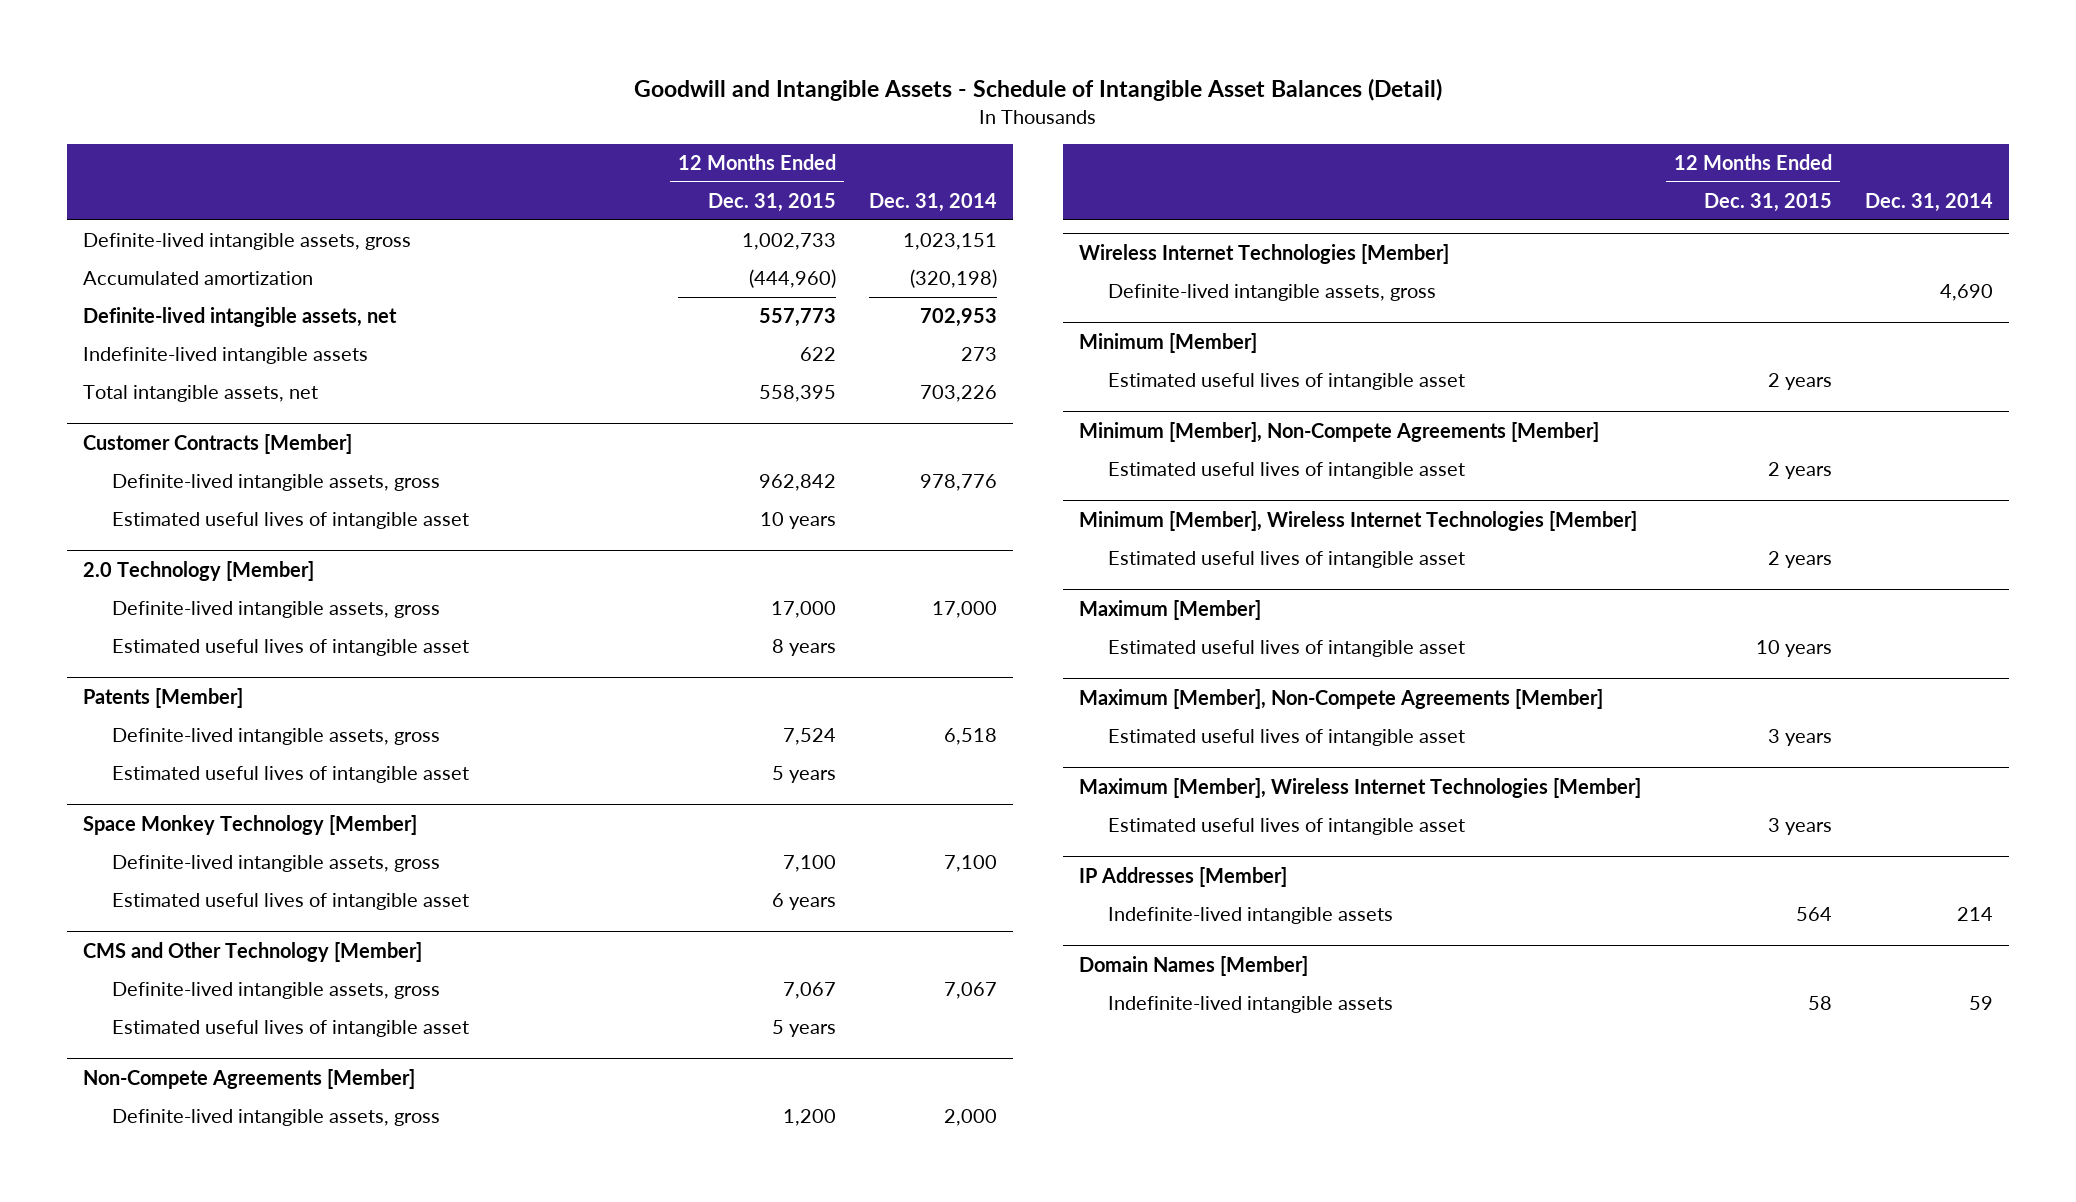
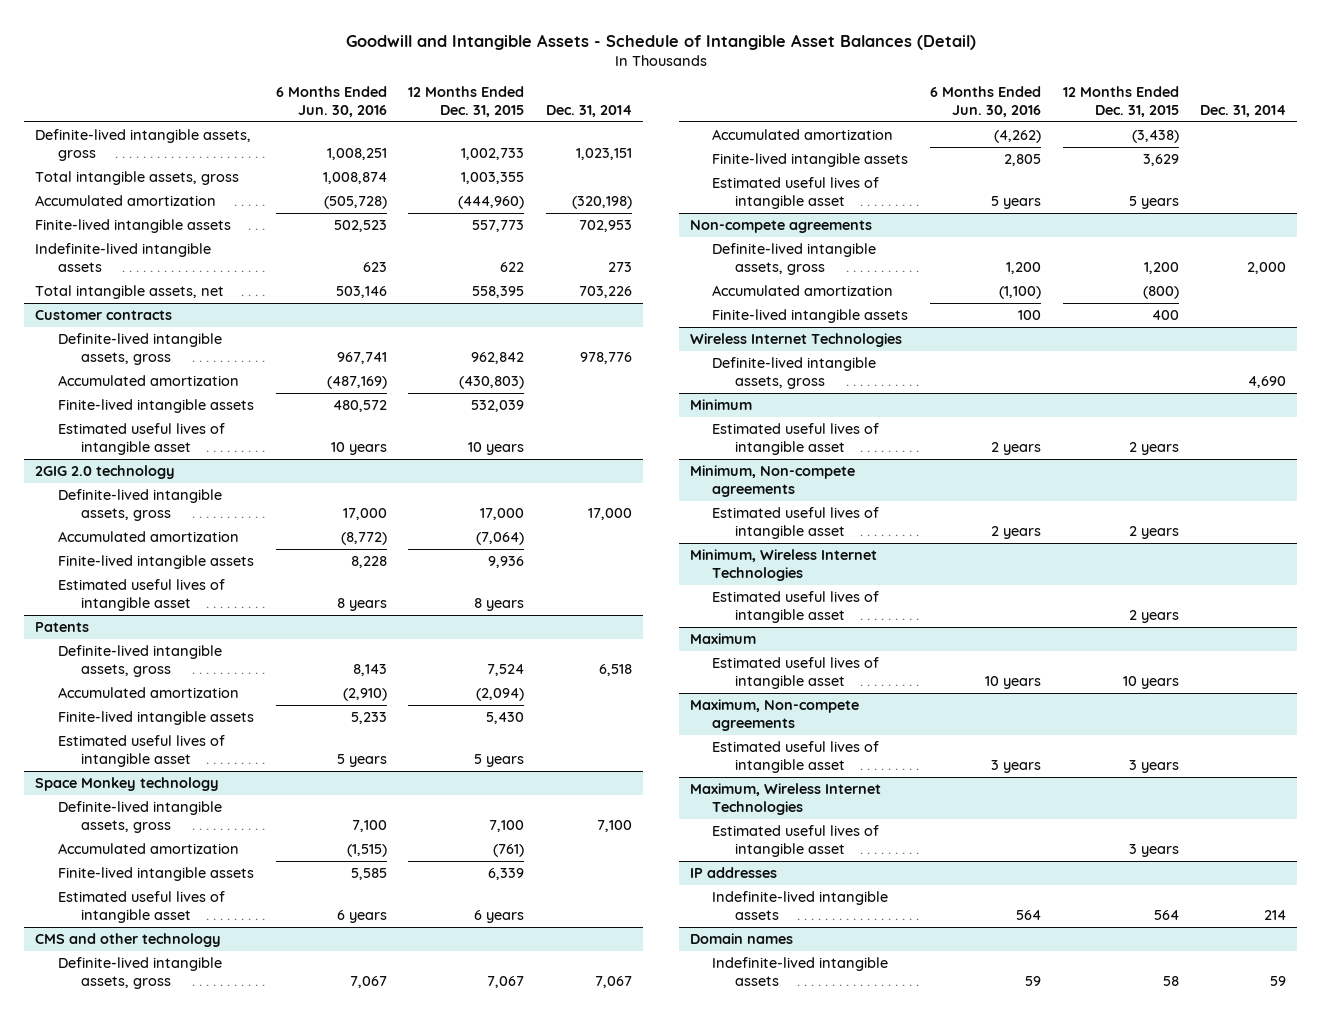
- | 12 Months Ended Dec. 31, 2015 | Dec. 31, 2014
+ | 6 Months Ended Jun. 30, 2016 | 12 Months Ended Dec. 31, 2015 | Dec. 31, 2014
+ Total intangible assets, gross | 1,008,874 | 1,003,355 |
- Definite-lived intangible assets, net | 557,773 | 702,953
+ Finite-lived intangible assets | 502,523 | 557,773 | 702,953
- Customer Contracts [Member]
+ Customer contracts
+ Accumulated amortization | (487,169) | (430,803) |
+ Finite-lived intangible assets | 480,572 | 532,039 |
- 2.0 Technology [Member]
+ 2GIG 2.0 technology
+ Accumulated amortization | (8,772) | (7,064) |
+ Finite-lived intangible assets | 8,228 | 9,936 |
- Patents [Member]
+ Patents
+ Accumulated amortization | (2,910) | (2,094) |
+ Finite-lived intangible assets | 5,233 | 5,430 |
- Space Monkey Technology [Member]
+ Space Monkey technology
+ Accumulated amortization | (1,515) | (761) |
+ Finite-lived intangible assets | 5,585 | 6,339 |
- CMS and Other Technology [Member]
+ CMS and other technology
+ Accumulated amortization | (4,262) | (3,438) |
+ Finite-lived intangible assets | 2,805 | 3,629 |
- Non-Compete Agreements [Member]
+ Non-compete agreements
- Wireless Internet Technologies [Member]
+ Accumulated amortization | (1,100) | (800) |
+ Finite-lived intangible assets | 100 | 400 |
+ Wireless Internet Technologies
- Minimum [Member]
+ Minimum
- Minimum [Member], Non-Compete Agreements [Member]
+ Minimum, Non-compete agreements
- Minimum [Member], Wireless Internet Technologies [Member]
+ Minimum, Wireless Internet Technologies
- Maximum [Member]
+ Maximum
- Maximum [Member], Non-Compete Agreements [Member]
+ Maximum, Non-compete agreements
- Maximum [Member], Wireless Internet Technologies [Member]
+ Maximum, Wireless Internet Technologies
- IP Addresses [Member]
+ IP addresses
- Domain Names [Member]
+ Domain names

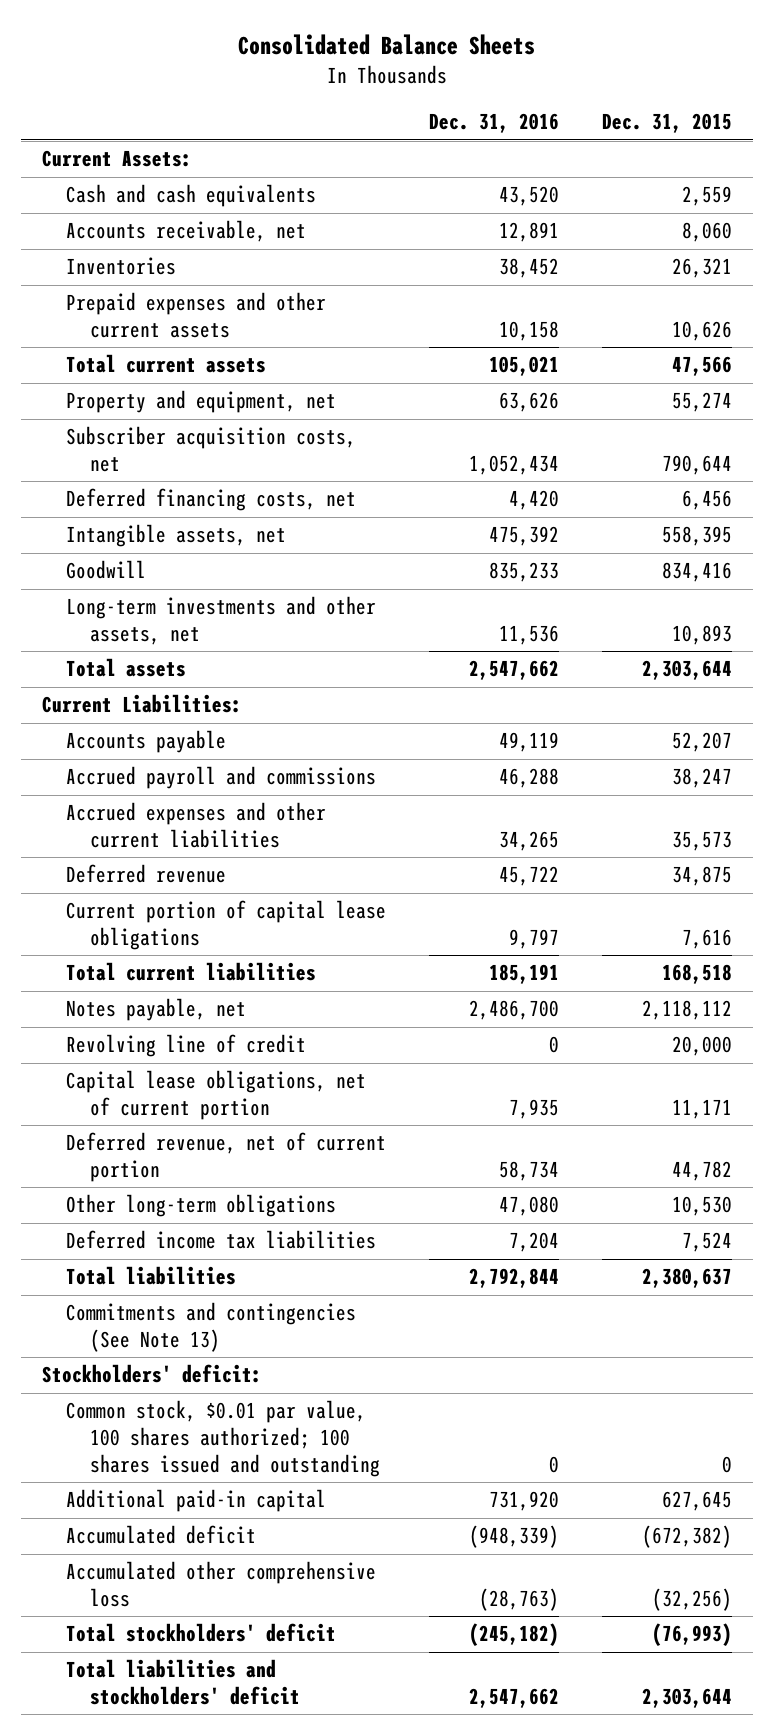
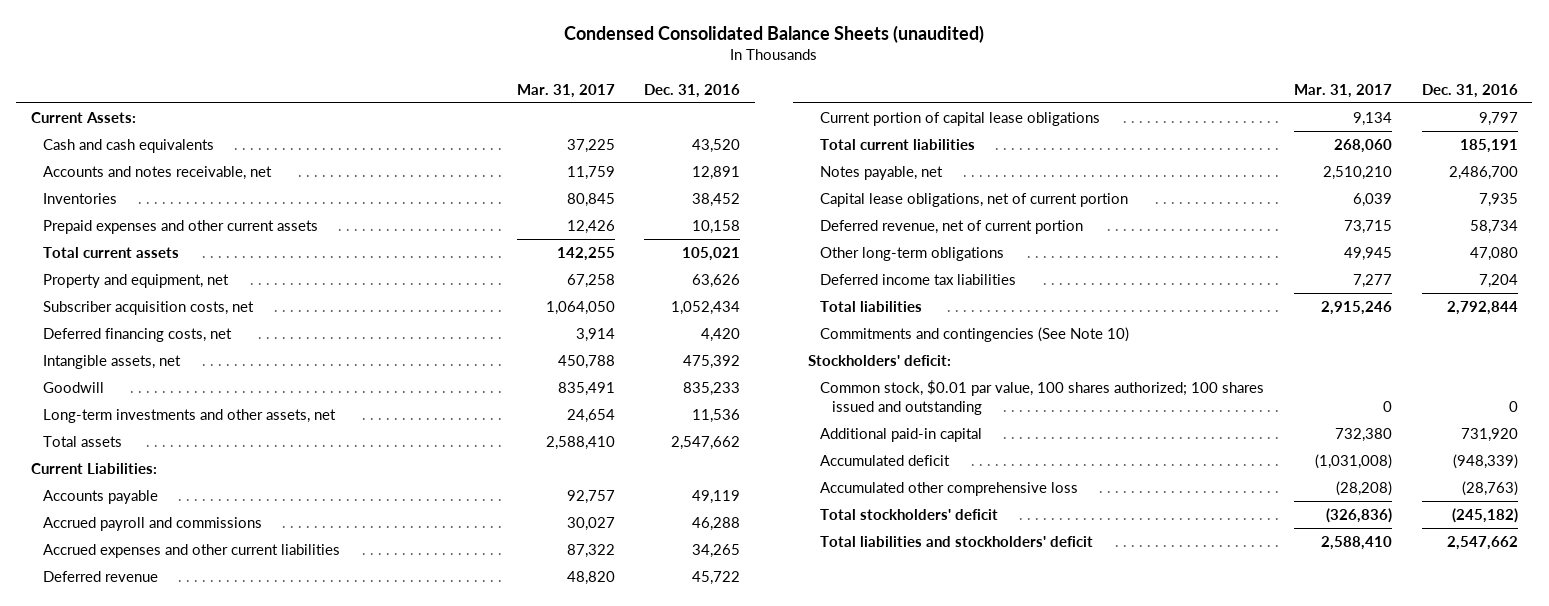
- Consolidated Balance Sheets
+ Condensed Consolidated Balance Sheets (unaudited)
- | Dec. 31, 2016 | Dec. 31, 2015
+ | Mar. 31, 2017 | Dec. 31, 2016
- Accounts receivable, net | 12,891 | 8,060
+ Accounts and notes receivable, net | 11,759 | 12,891
- Revolving line of credit | 0 | 20,000
- Commitments and contingencies (See Note 13)
+ Commitments and contingencies (See Note 10)

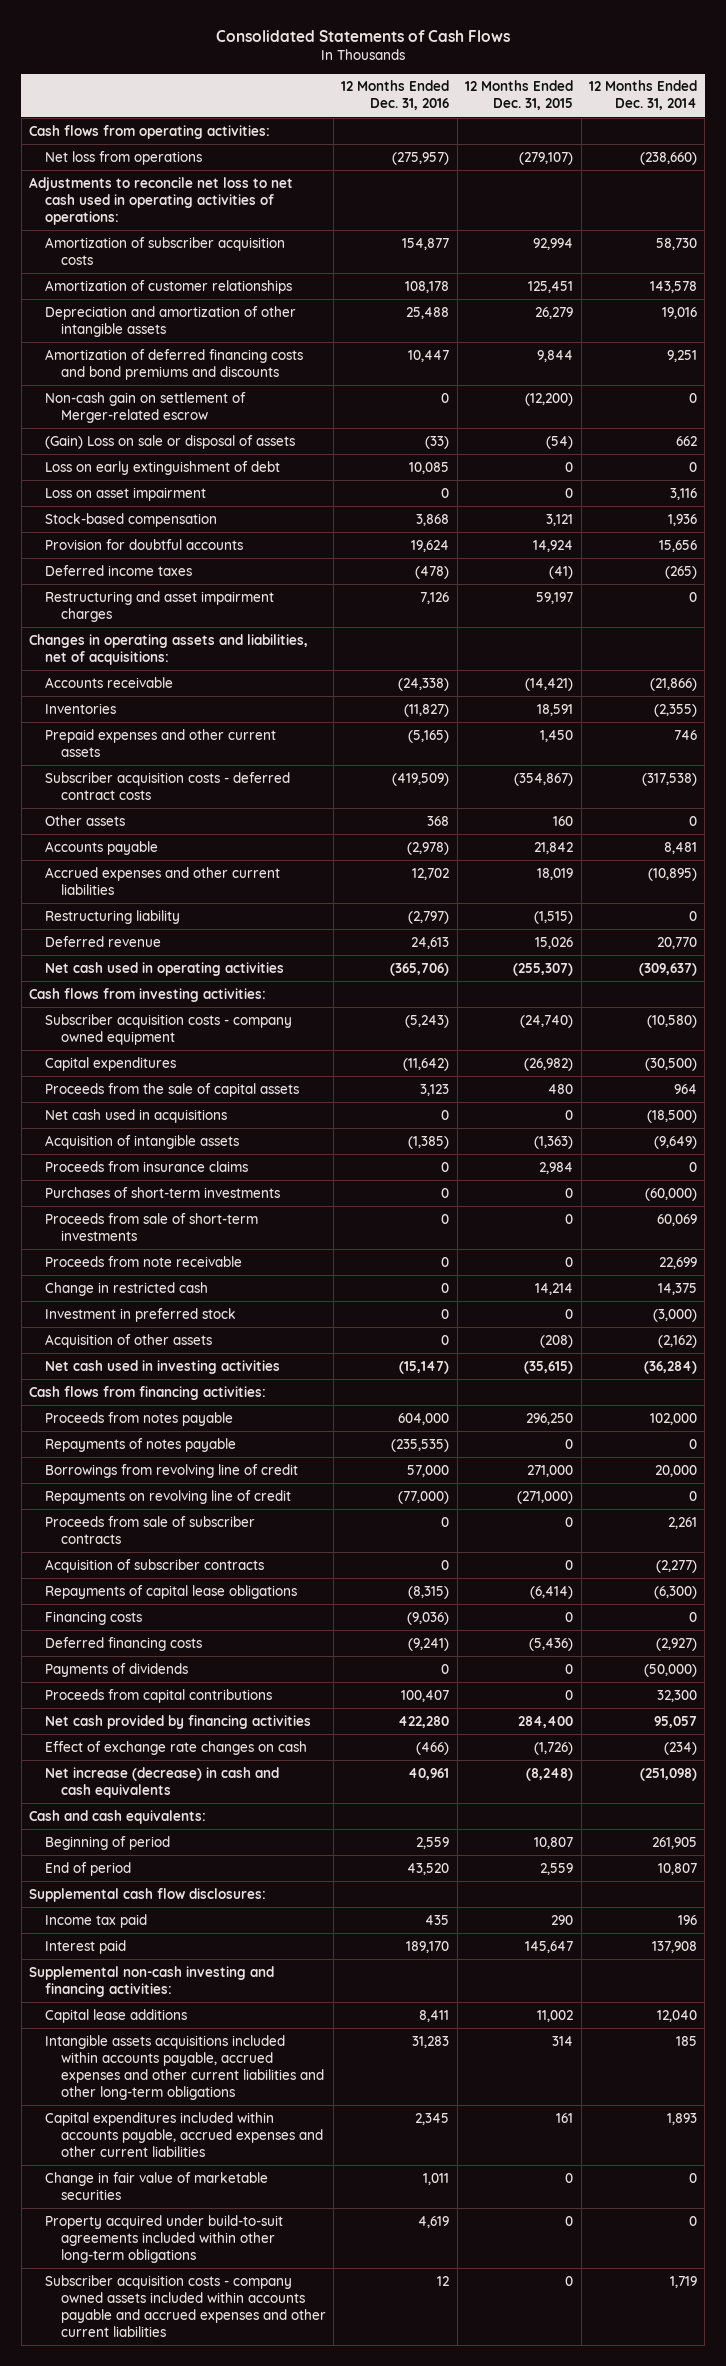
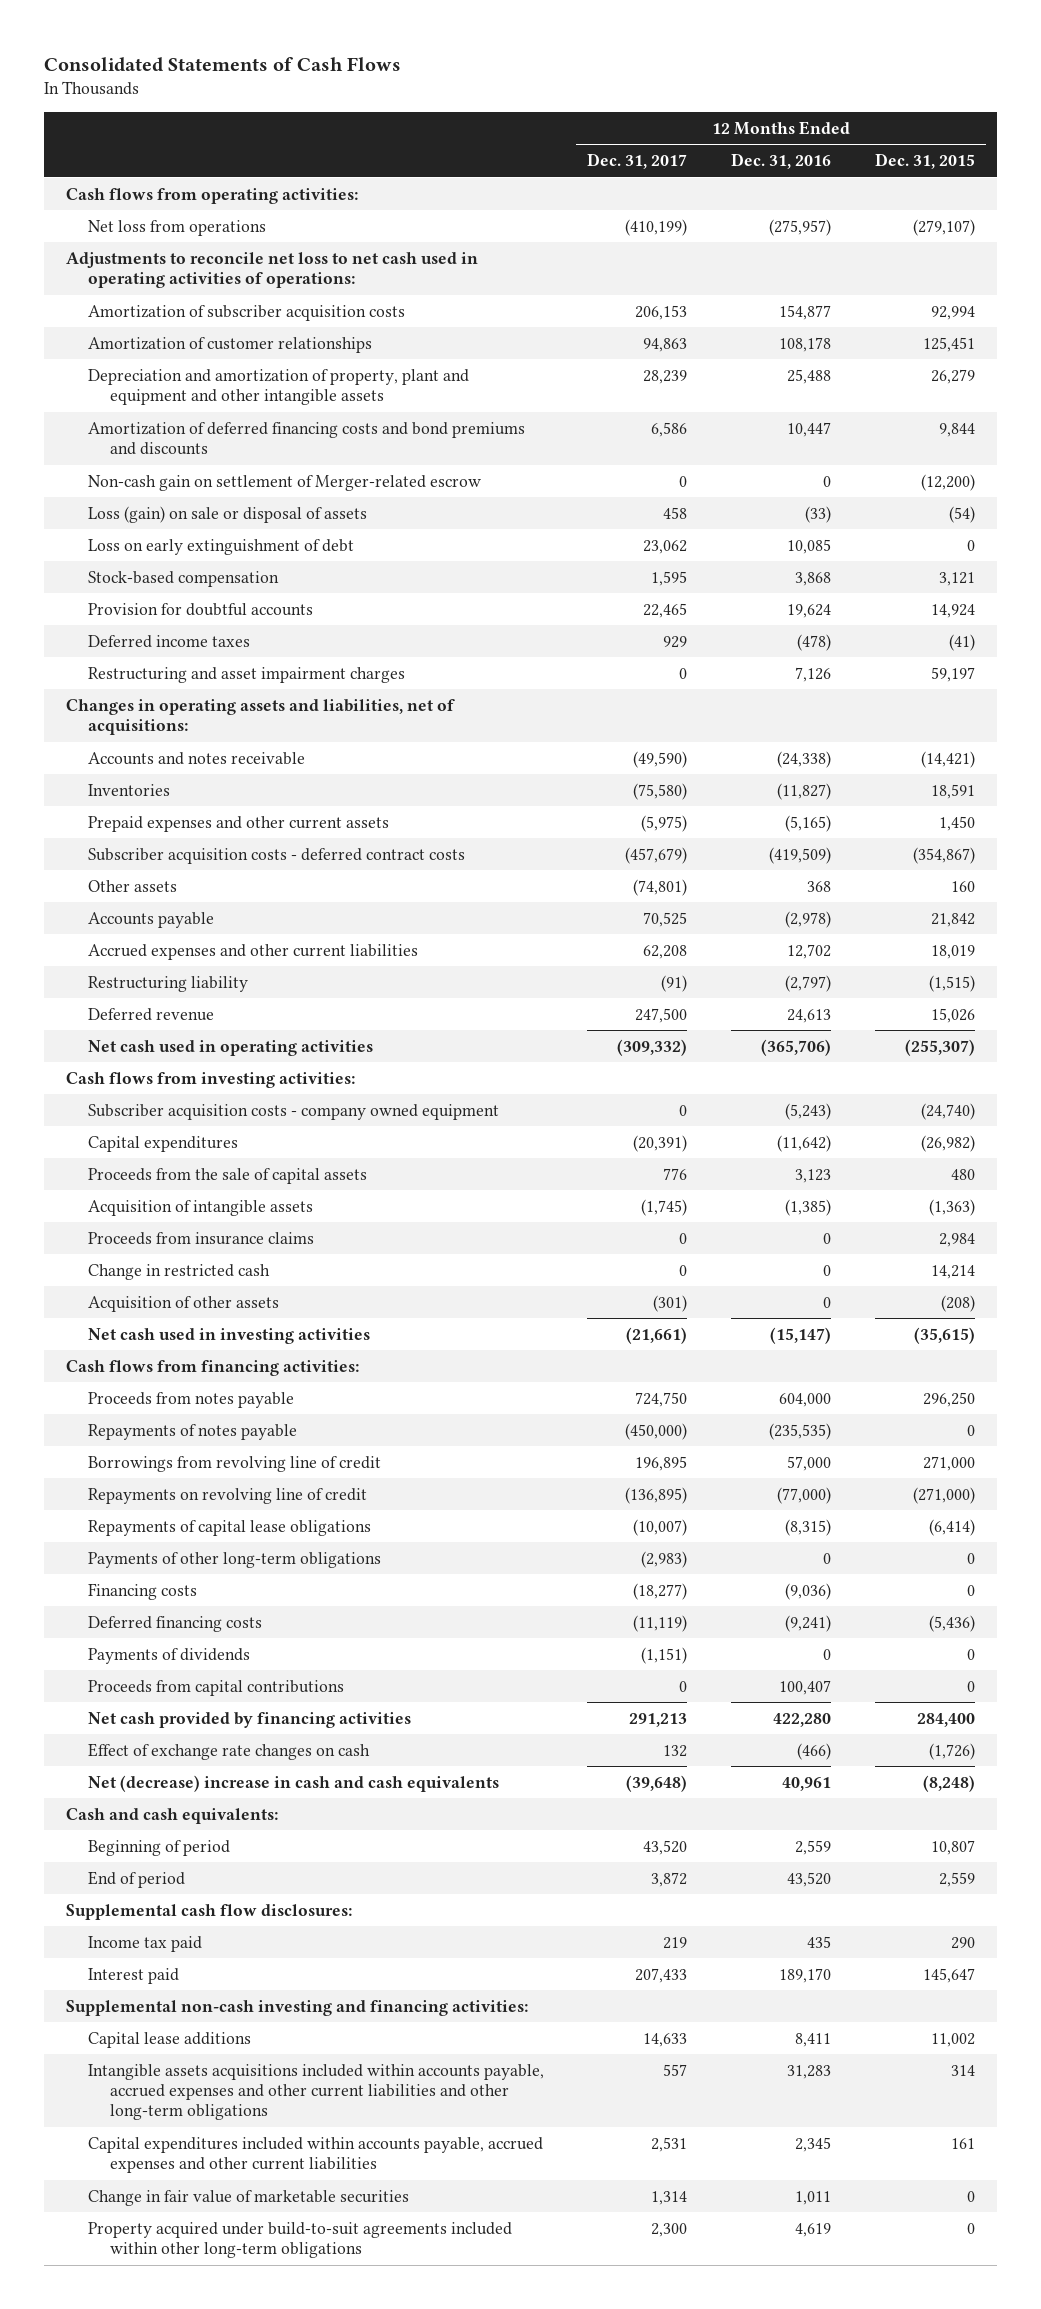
- | 12 Months Ended Dec. 31, 2016 | 12 Months Ended Dec. 31, 2015 | 12 Months Ended Dec. 31, 2014
+ | 12 Months Ended Dec. 31, 2017 | 12 Months Ended Dec. 31, 2016 | 12 Months Ended Dec. 31, 2015
- Depreciation and amortization of other intangible assets | 25,488 | 26,279 | 19,016
+ Depreciation and amortization of property, plant and equipment and other intangible assets | 28,239 | 25,488 | 26,279
- (Gain) Loss on sale or disposal of assets | (33) | (54) | 662
+ Loss (gain) on sale or disposal of assets | 458 | (33) | (54)
- Loss on asset impairment | 0 | 0 | 3,116
- Accounts receivable | (24,338) | (14,421) | (21,866)
+ Accounts and notes receivable | (49,590) | (24,338) | (14,421)
- Net cash used in acquisitions | 0 | 0 | (18,500)
- Purchases of short-term investments | 0 | 0 | (60,000)
- Proceeds from sale of short-term investments | 0 | 0 | 60,069
- Proceeds from note receivable | 0 | 0 | 22,699
- Investment in preferred stock | 0 | 0 | (3,000)
- Proceeds from sale of subscriber contracts | 0 | 0 | 2,261
- Acquisition of subscriber contracts | 0 | 0 | (2,277)
+ Payments of other long-term obligations | (2,983) | 0 | 0
- Net increase (decrease) in cash and cash equivalents | 40,961 | (8,248) | (251,098)
+ Net (decrease) increase in cash and cash equivalents | (39,648) | 40,961 | (8,248)
- Subscriber acquisition costs - company owned assets included within accounts payable and accrued expenses and other current liabilities | 12 | 0 | 1,719

